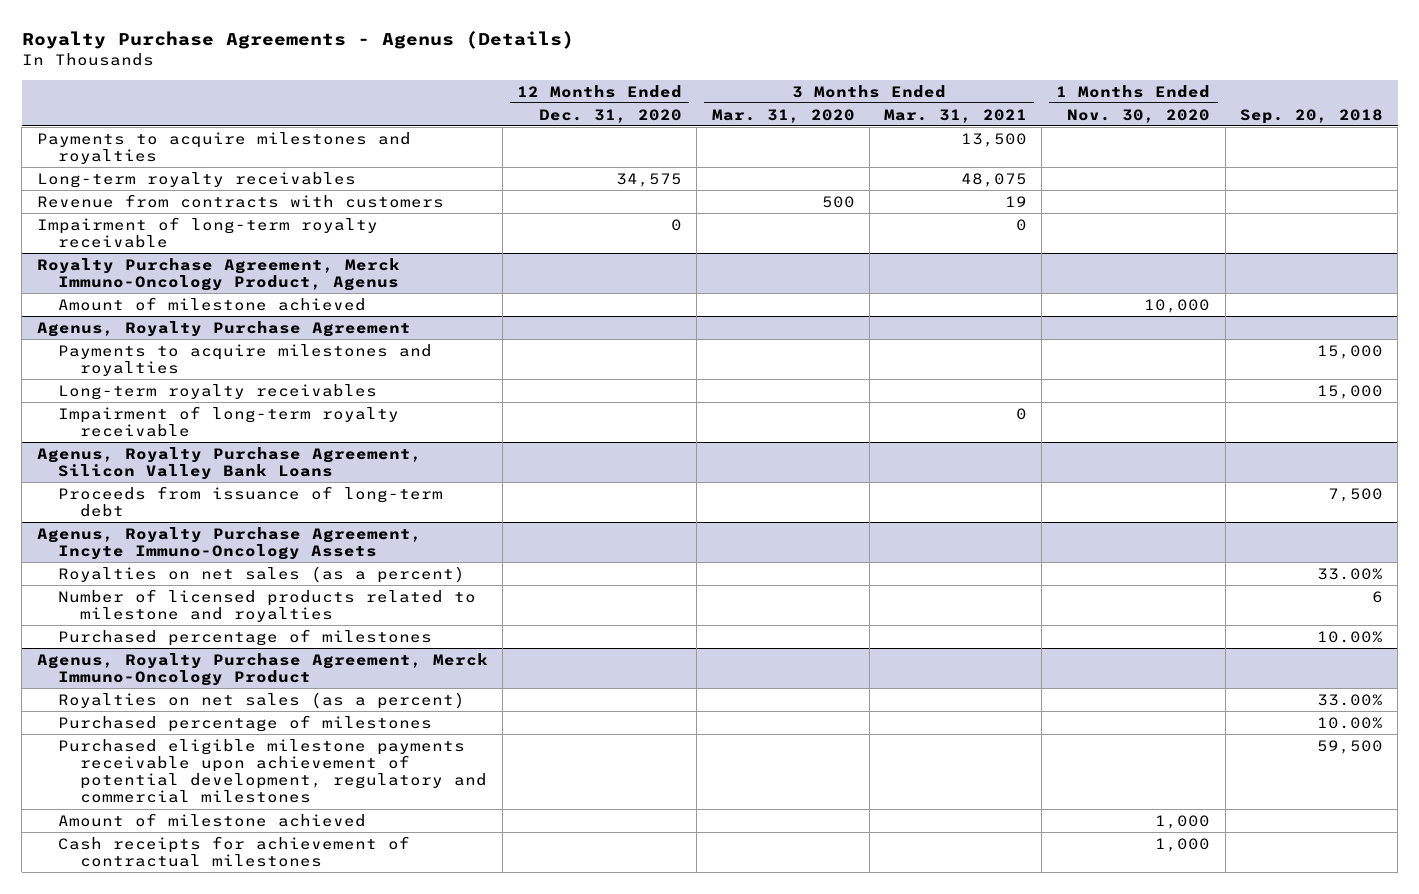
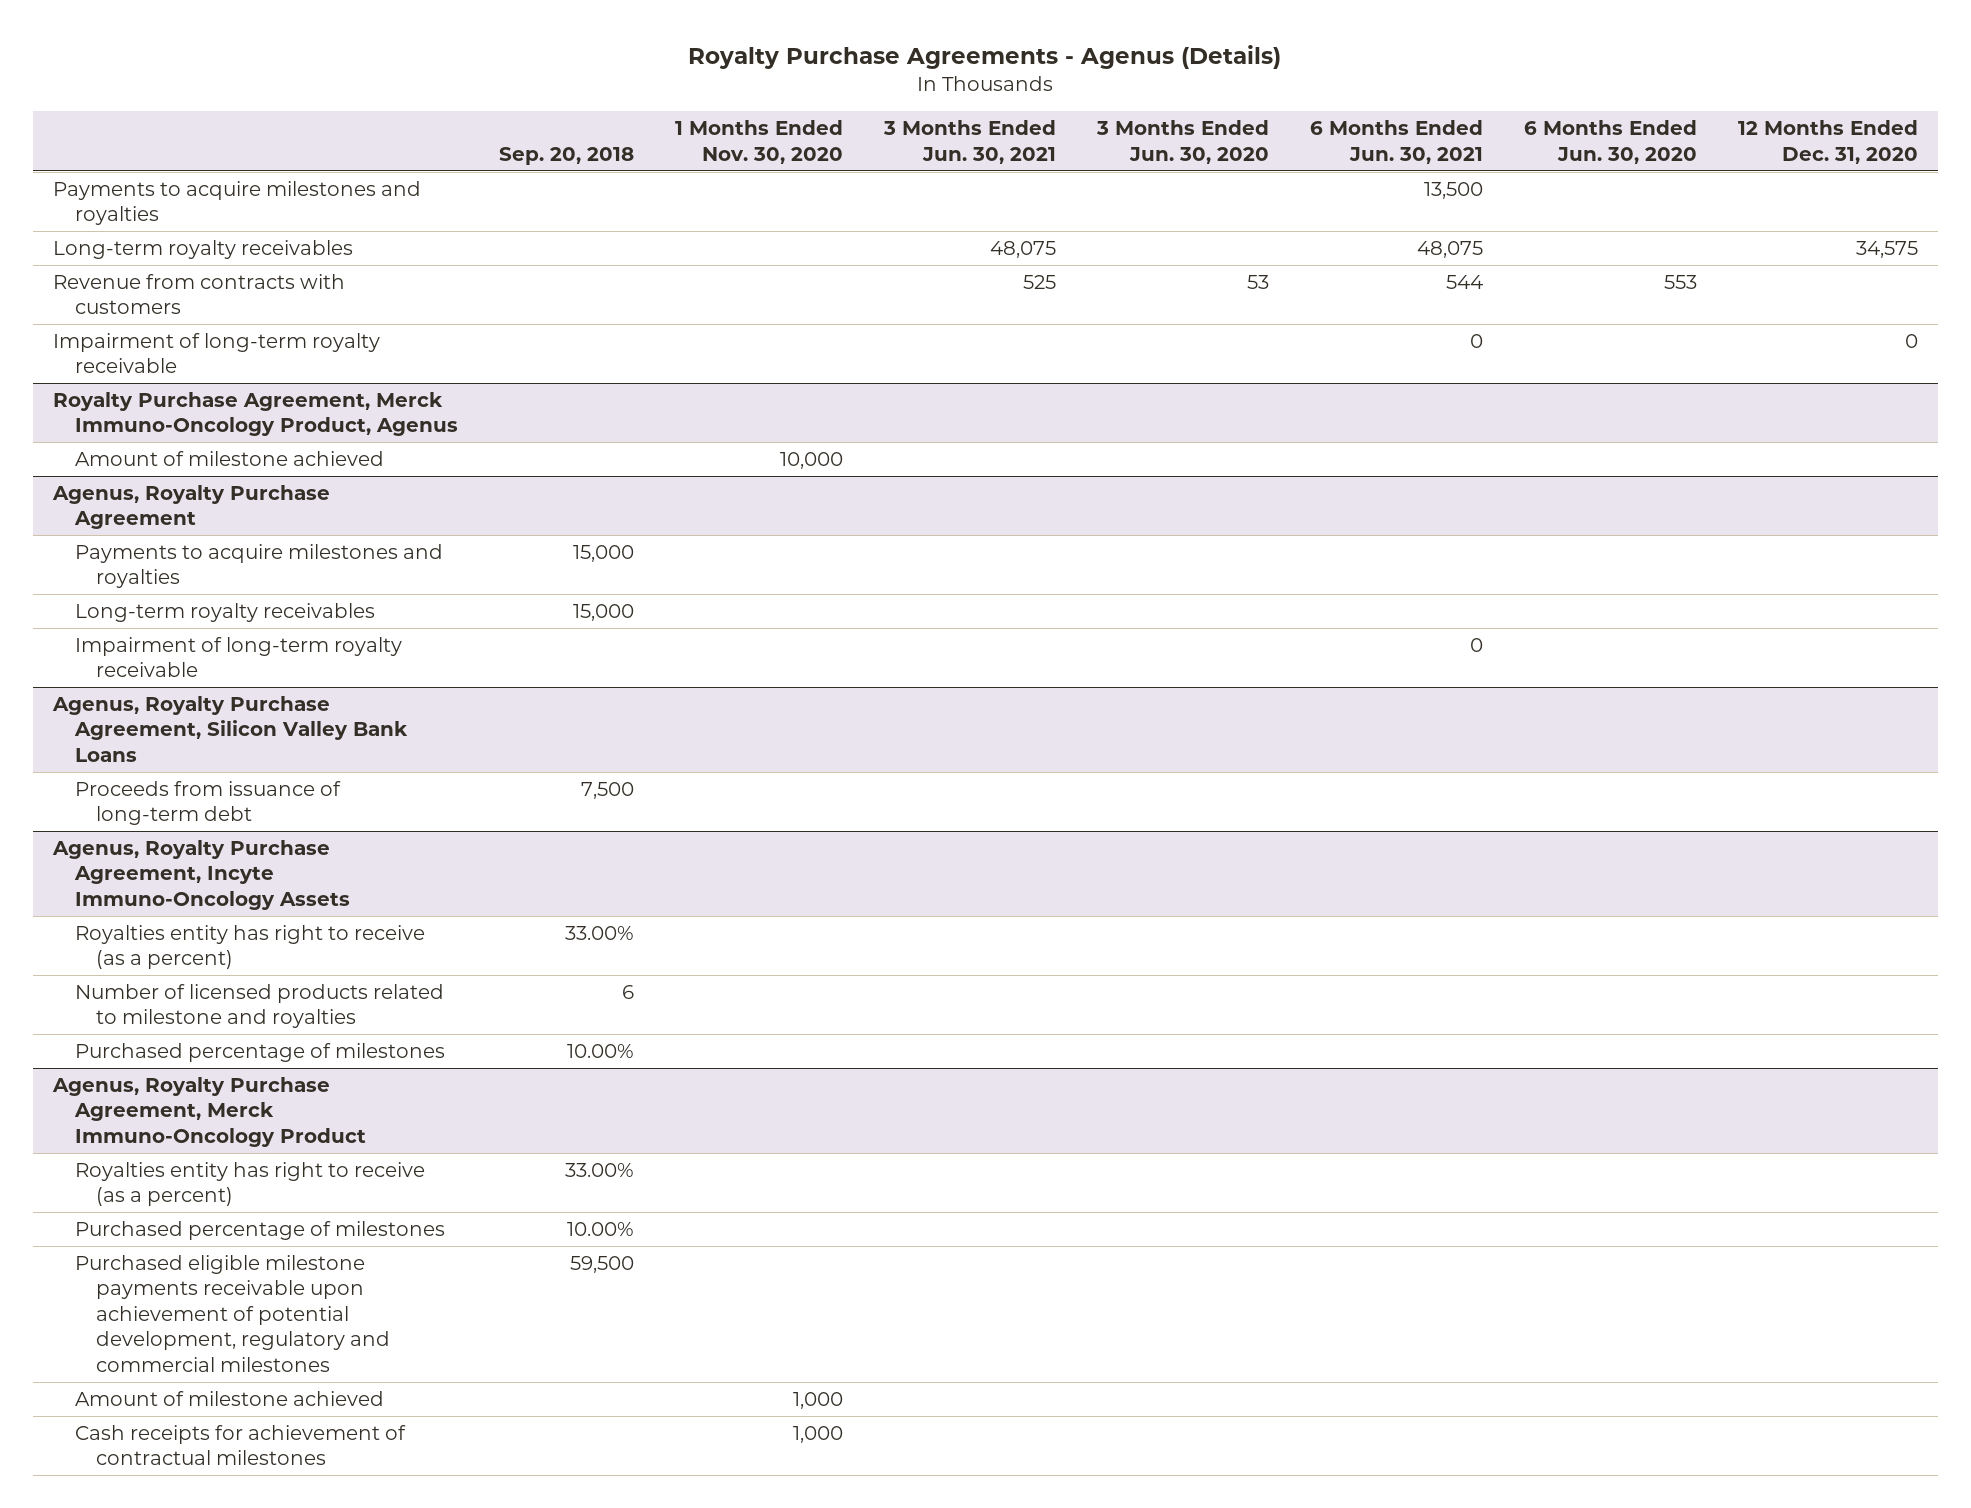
- | 12 Months Ended Dec. 31, 2020 | 3 Months Ended Mar. 31, 2020 | 3 Months Ended Mar. 31, 2021 | 1 Months Ended Nov. 30, 2020 | Sep. 20, 2018
+ | Sep. 20, 2018 | 1 Months Ended Nov. 30, 2020 | 3 Months Ended Jun. 30, 2021 | 3 Months Ended Jun. 30, 2020 | 6 Months Ended Jun. 30, 2021 | 6 Months Ended Jun. 30, 2020 | 12 Months Ended Dec. 31, 2020
@ Agenus, Royalty Purchase Agreement, Incyte Immuno-Oncology Assets
- Royalties on net sales (as a percent) | | | | | 33.00%
+ Royalties entity has right to receive (as a percent) | 33.00% | | | | | |
@ Agenus, Royalty Purchase Agreement, Merck Immuno-Oncology Product
- Royalties on net sales (as a percent) | | | | | 33.00%
+ Royalties entity has right to receive (as a percent) | 33.00% | | | | | |

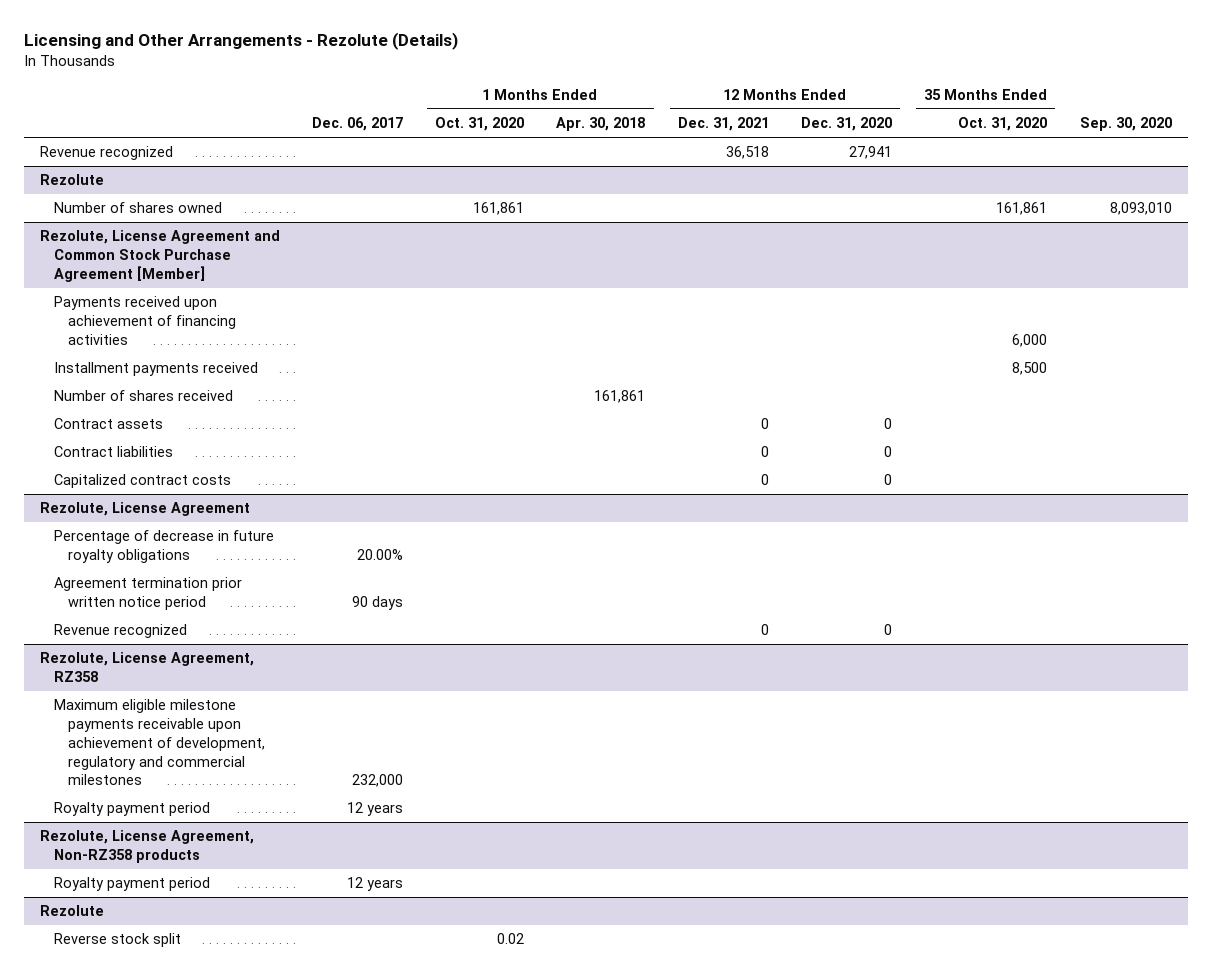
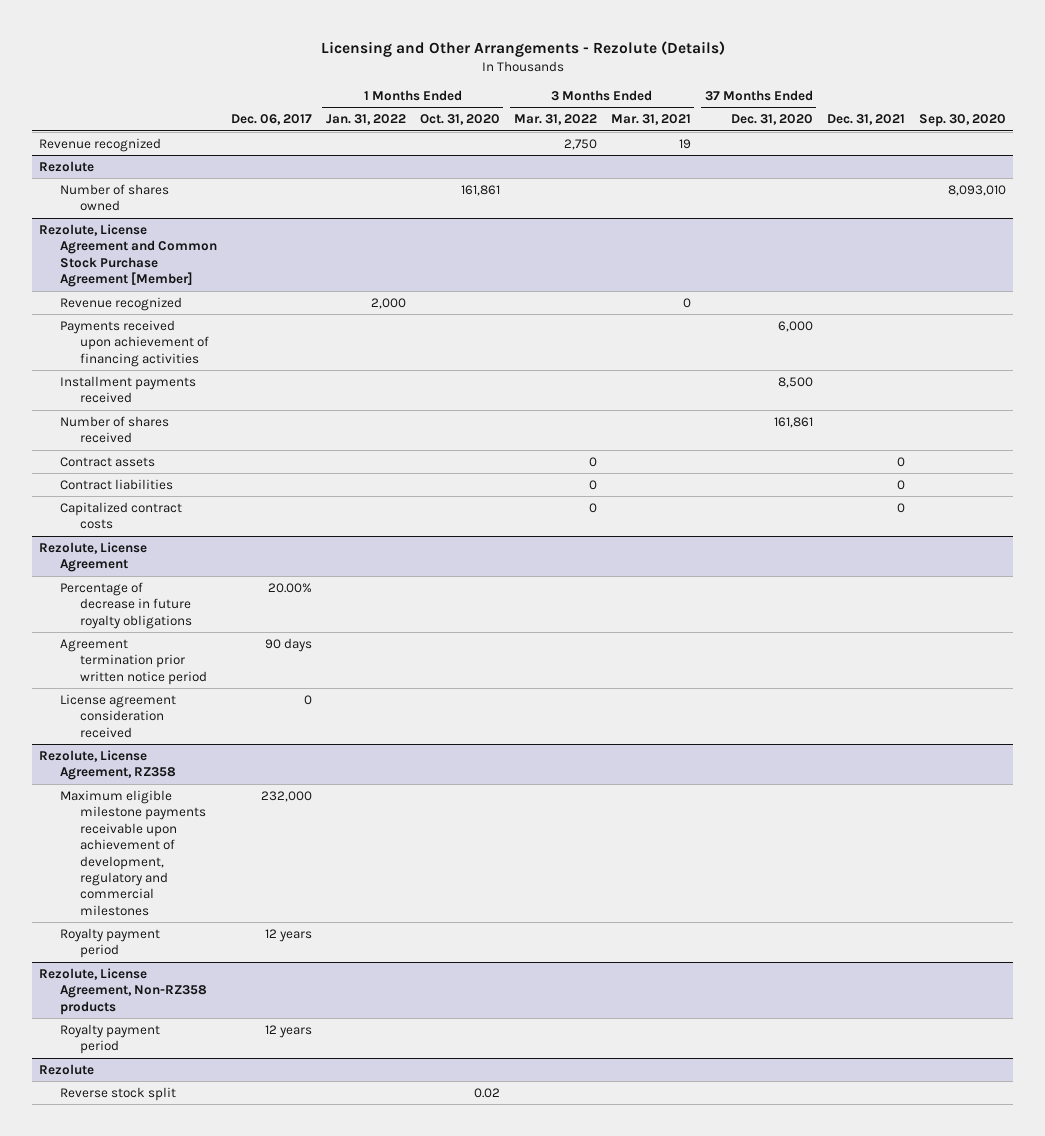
- | Dec. 06, 2017 | 1 Months Ended Oct. 31, 2020 | 1 Months Ended Apr. 30, 2018 | 12 Months Ended Dec. 31, 2021 | 12 Months Ended Dec. 31, 2020 | 35 Months Ended Oct. 31, 2020 | Sep. 30, 2020
+ | Dec. 06, 2017 | 1 Months Ended Jan. 31, 2022 | 1 Months Ended Oct. 31, 2020 | 3 Months Ended Mar. 31, 2022 | 3 Months Ended Mar. 31, 2021 | 37 Months Ended Dec. 31, 2020 | Dec. 31, 2021 | Sep. 30, 2020
@ Rezolute, License Agreement and Common Stock Purchase Agreement [Member]
+ Revenue recognized | | 2,000 | | | 0 | | |
@ Rezolute, License Agreement
- Revenue recognized | | | | 0 | 0 | |
+ License agreement consideration received | 0 | | | | | | |

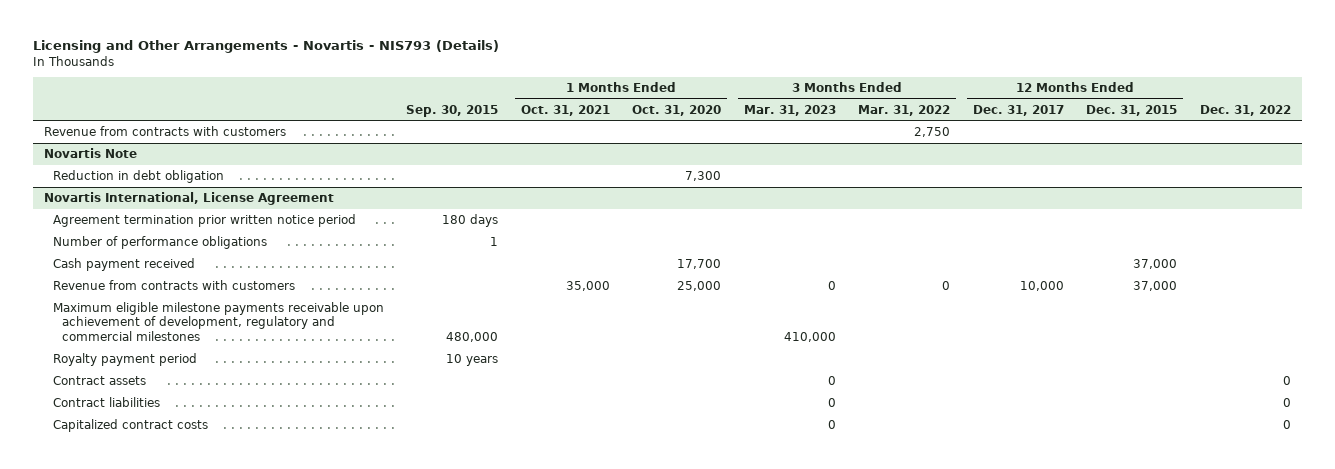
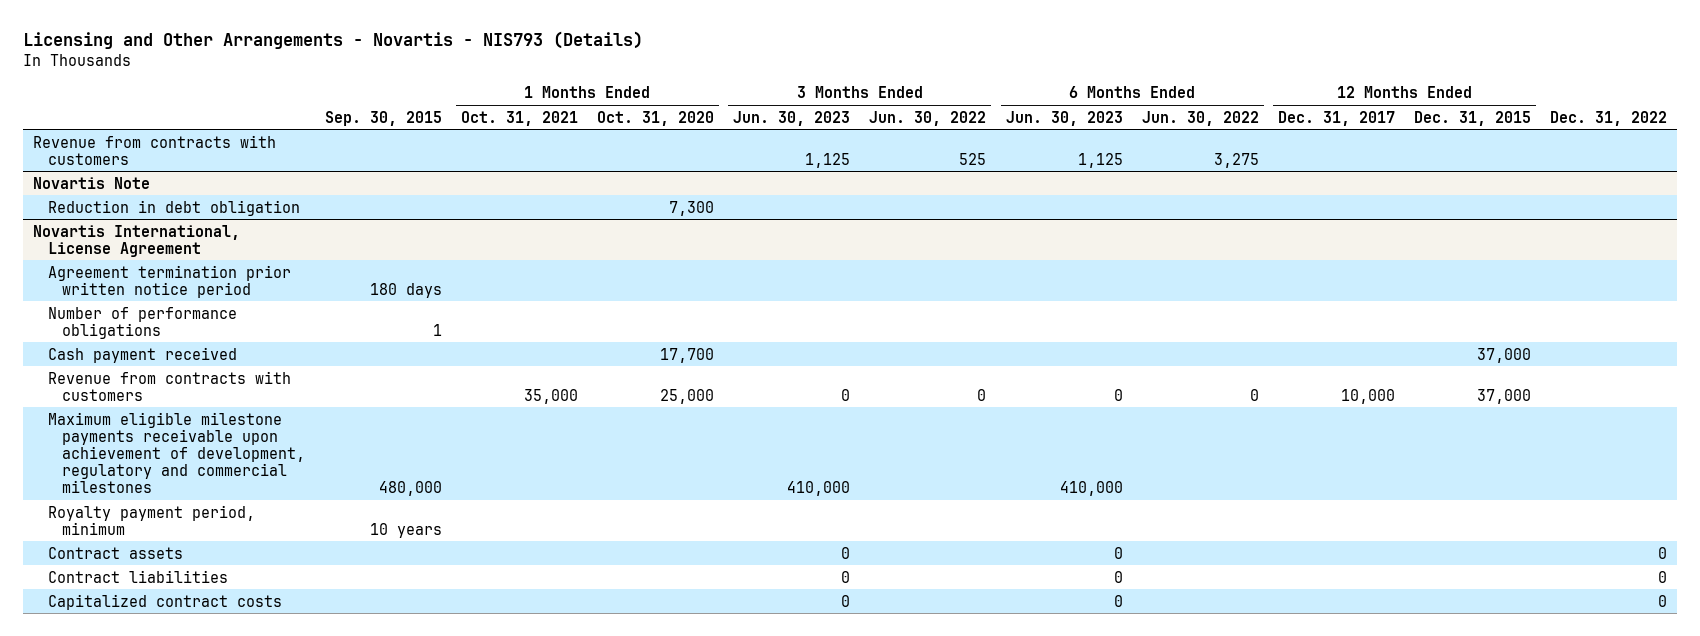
- | Sep. 30, 2015 | 1 Months Ended Oct. 31, 2021 | 1 Months Ended Oct. 31, 2020 | 3 Months Ended Mar. 31, 2023 | 3 Months Ended Mar. 31, 2022 | 12 Months Ended Dec. 31, 2017 | 12 Months Ended Dec. 31, 2015 | Dec. 31, 2022
+ | Sep. 30, 2015 | 1 Months Ended Oct. 31, 2021 | 1 Months Ended Oct. 31, 2020 | 3 Months Ended Jun. 30, 2023 | 3 Months Ended Jun. 30, 2022 | 6 Months Ended Jun. 30, 2023 | 6 Months Ended Jun. 30, 2022 | 12 Months Ended Dec. 31, 2017 | 12 Months Ended Dec. 31, 2015 | Dec. 31, 2022
@ Novartis International, License Agreement
- Royalty payment period | 10 years | | | | | | |
+ Royalty payment period, minimum | 10 years | | | | | | | | |

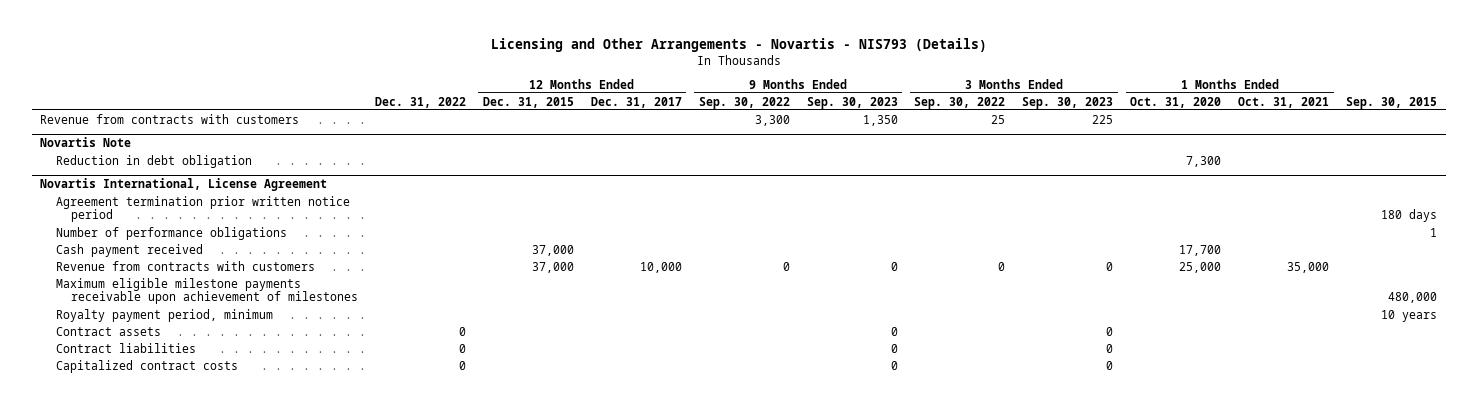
- | Sep. 30, 2015 | 1 Months Ended Oct. 31, 2021 | 1 Months Ended Oct. 31, 2020 | 3 Months Ended Jun. 30, 2023 | 3 Months Ended Jun. 30, 2022 | 6 Months Ended Jun. 30, 2023 | 6 Months Ended Jun. 30, 2022 | 12 Months Ended Dec. 31, 2017 | 12 Months Ended Dec. 31, 2015 | Dec. 31, 2022
+ | Dec. 31, 2022 | 12 Months Ended Dec. 31, 2015 | 12 Months Ended Dec. 31, 2017 | 9 Months Ended Sep. 30, 2022 | 9 Months Ended Sep. 30, 2023 | 3 Months Ended Sep. 30, 2022 | 3 Months Ended Sep. 30, 2023 | 1 Months Ended Oct. 31, 2020 | 1 Months Ended Oct. 31, 2021 | Sep. 30, 2015
@ Novartis International, License Agreement
- Maximum eligible milestone payments receivable upon achievement of development, regulatory and commercial milestones | 480,000 | | | 410,000 | | 410,000 | | | |
+ Maximum eligible milestone payments receivable upon achievement of milestones | | | | | | | | | | 480,000

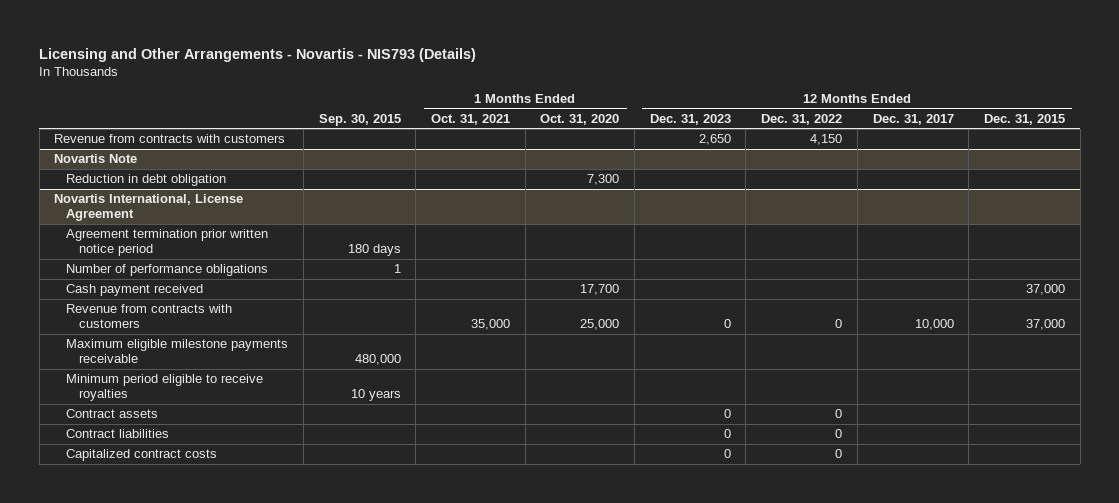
- | Dec. 31, 2022 | 12 Months Ended Dec. 31, 2015 | 12 Months Ended Dec. 31, 2017 | 9 Months Ended Sep. 30, 2022 | 9 Months Ended Sep. 30, 2023 | 3 Months Ended Sep. 30, 2022 | 3 Months Ended Sep. 30, 2023 | 1 Months Ended Oct. 31, 2020 | 1 Months Ended Oct. 31, 2021 | Sep. 30, 2015
+ | Sep. 30, 2015 | 1 Months Ended Oct. 31, 2021 | 1 Months Ended Oct. 31, 2020 | 12 Months Ended Dec. 31, 2023 | 12 Months Ended Dec. 31, 2022 | 12 Months Ended Dec. 31, 2017 | 12 Months Ended Dec. 31, 2015
@ Novartis International, License Agreement
- Maximum eligible milestone payments receivable upon achievement of milestones | | | | | | | | | | 480,000
- Royalty payment period, minimum | | | | | | | | | | 10 years
+ Maximum eligible milestone payments receivable | 480,000 | | | | | |
+ Minimum period eligible to receive royalties | 10 years | | | | | |

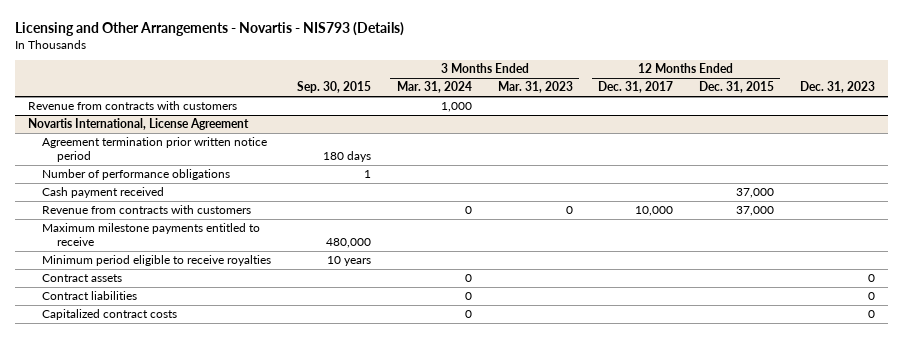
- | Sep. 30, 2015 | 1 Months Ended Oct. 31, 2021 | 1 Months Ended Oct. 31, 2020 | 12 Months Ended Dec. 31, 2023 | 12 Months Ended Dec. 31, 2022 | 12 Months Ended Dec. 31, 2017 | 12 Months Ended Dec. 31, 2015
+ | Sep. 30, 2015 | 3 Months Ended Mar. 31, 2024 | 3 Months Ended Mar. 31, 2023 | 12 Months Ended Dec. 31, 2017 | 12 Months Ended Dec. 31, 2015 | Dec. 31, 2023
- Novartis Note
- Reduction in debt obligation | | | 7,300 | | | |
@ Novartis International, License Agreement
- Maximum eligible milestone payments receivable | 480,000 | | | | | |
+ Maximum milestone payments entitled to receive | 480,000 | | | | |

